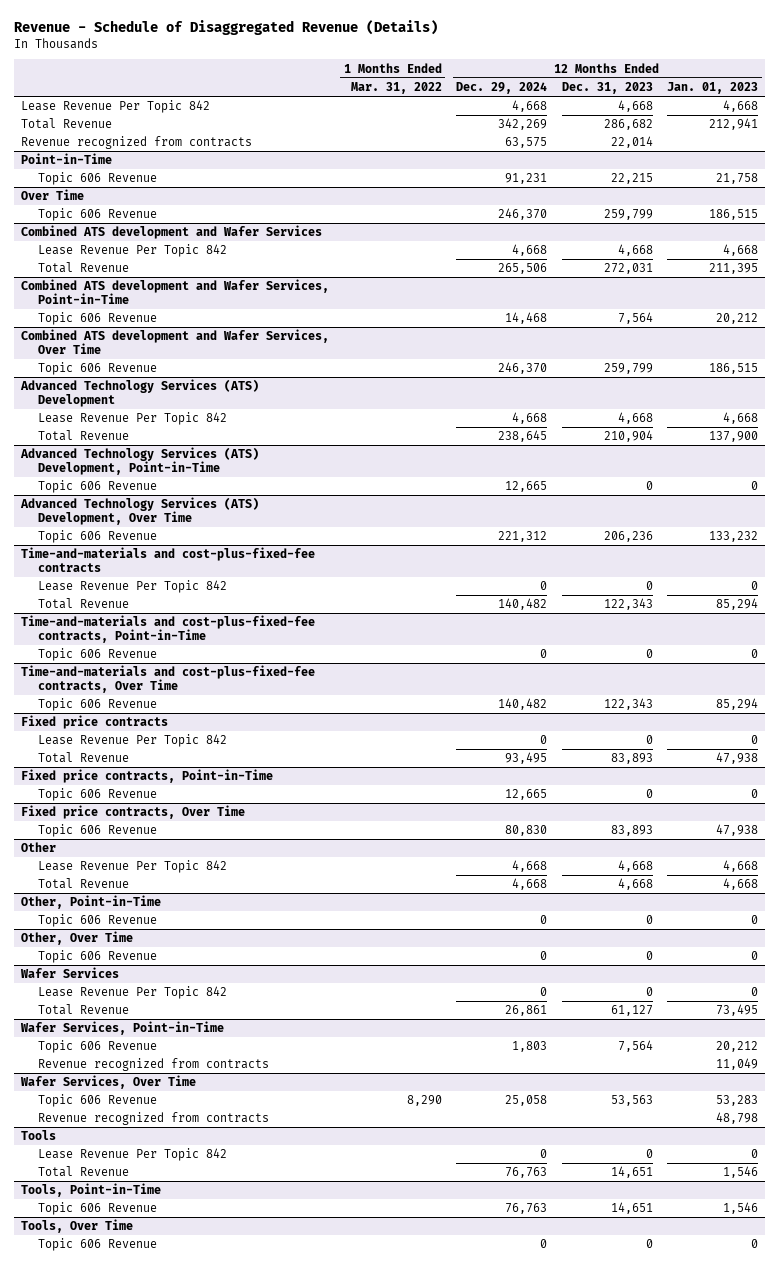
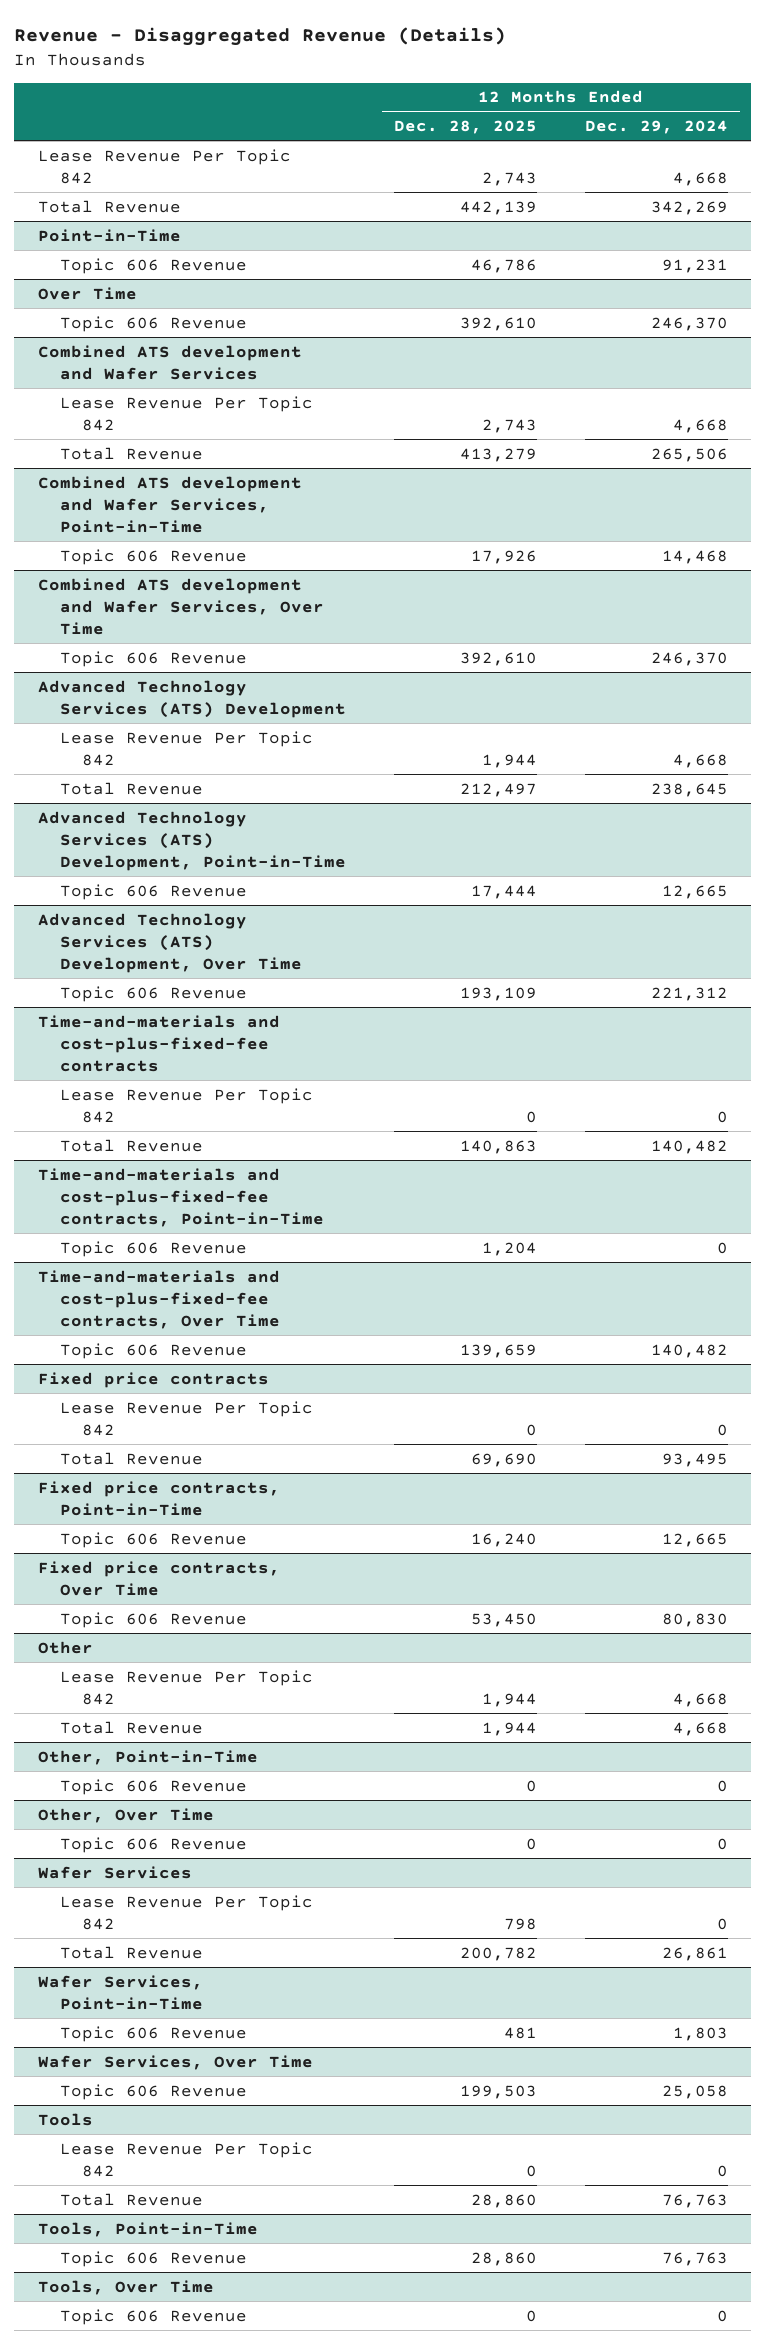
- Revenue - Schedule of Disaggregated Revenue (Details)
+ Revenue - Disaggregated Revenue (Details)
- | 1 Months Ended Mar. 31, 2022 | 12 Months Ended Dec. 29, 2024 | 12 Months Ended Dec. 31, 2023 | 12 Months Ended Jan. 01, 2023
+ | 12 Months Ended Dec. 28, 2025 | 12 Months Ended Dec. 29, 2024
- Revenue recognized from contracts | | 63,575 | 22,014 |
@ Wafer Services, Point-in-Time
- Revenue recognized from contracts | | | | 11,049
@ Wafer Services, Over Time
- Revenue recognized from contracts | | | | 48,798

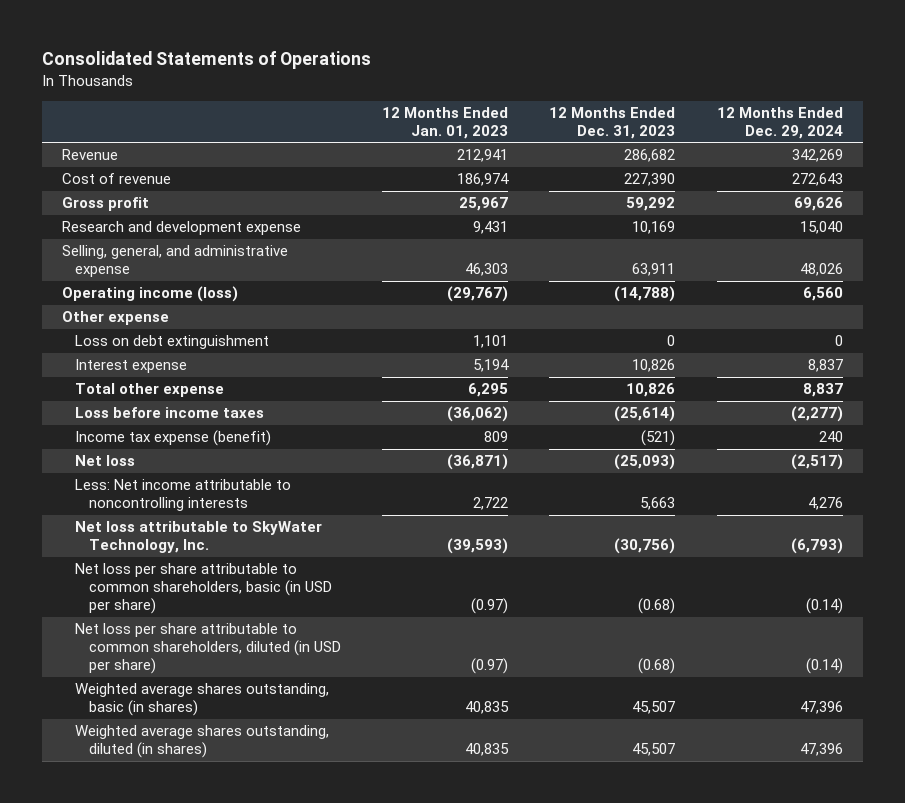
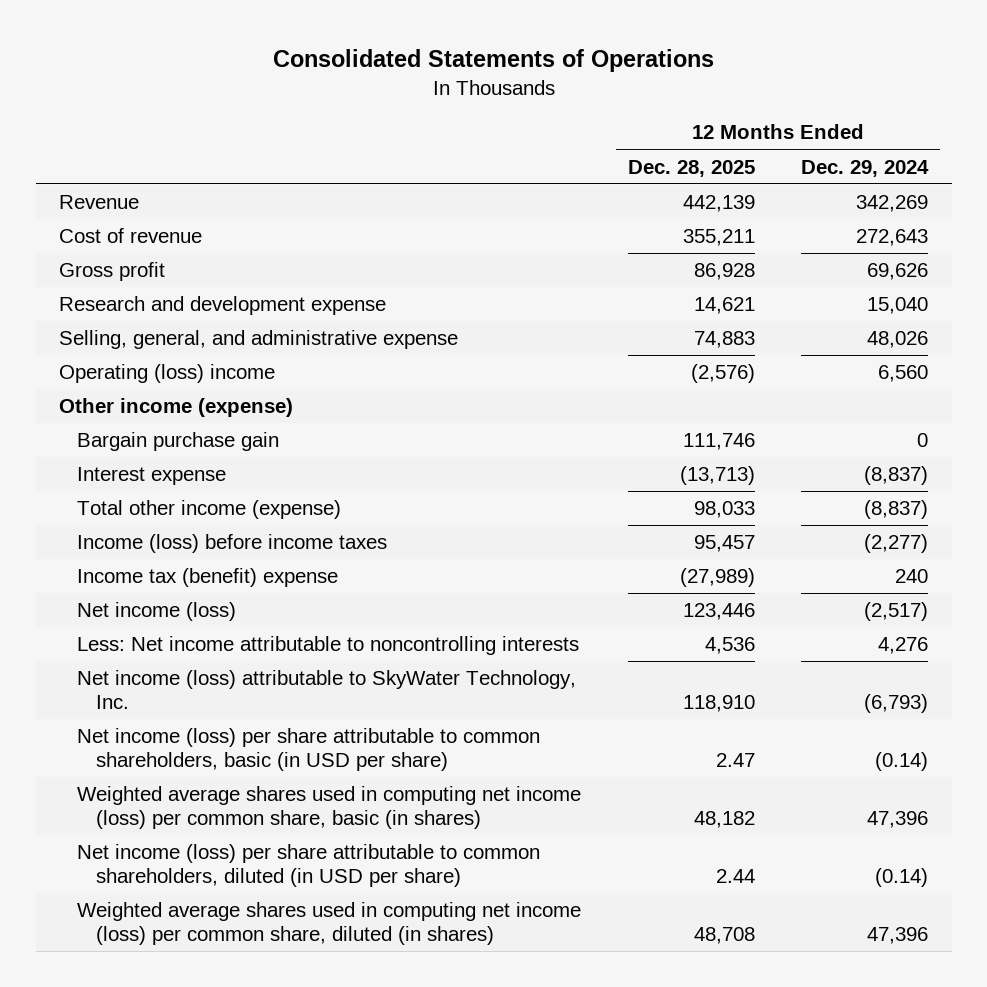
- | 12 Months Ended Jan. 01, 2023 | 12 Months Ended Dec. 31, 2023 | 12 Months Ended Dec. 29, 2024
+ | 12 Months Ended Dec. 28, 2025 | 12 Months Ended Dec. 29, 2024
- Operating income (loss) | (29,767) | (14,788) | 6,560
- Other expense
- Loss on debt extinguishment | 1,101 | 0 | 0
- Interest expense | 5,194 | 10,826 | 8,837
- Total other expense | 6,295 | 10,826 | 8,837
- Loss before income taxes | (36,062) | (25,614) | (2,277)
- Income tax expense (benefit) | 809 | (521) | 240
- Net loss | (36,871) | (25,093) | (2,517)
+ Operating (loss) income | (2,576) | 6,560
+ Other income (expense)
+ Bargain purchase gain | 111,746 | 0
+ Interest expense | (13,713) | (8,837)
+ Total other income (expense) | 98,033 | (8,837)
+ Income (loss) before income taxes | 95,457 | (2,277)
+ Income tax (benefit) expense | (27,989) | 240
+ Net income (loss) | 123,446 | (2,517)
- Net loss attributable to SkyWater Technology, Inc. | (39,593) | (30,756) | (6,793)
- Net loss per share attributable to common shareholders, basic (in USD per share) | (0.97) | (0.68) | (0.14)
- Net loss per share attributable to common shareholders, diluted (in USD per share) | (0.97) | (0.68) | (0.14)
- Weighted average shares outstanding, basic (in shares) | 40,835 | 45,507 | 47,396
- Weighted average shares outstanding, diluted (in shares) | 40,835 | 45,507 | 47,396
+ Net income (loss) attributable to SkyWater Technology, Inc. | 118,910 | (6,793)
+ Net income (loss) per share attributable to common shareholders, basic (in USD per share) | 2.47 | (0.14)
+ Weighted average shares used in computing net income (loss) per common share, basic (in shares) | 48,182 | 47,396
+ Net income (loss) per share attributable to common shareholders, diluted (in USD per share) | 2.44 | (0.14)
+ Weighted average shares used in computing net income (loss) per common share, diluted (in shares) | 48,708 | 47,396

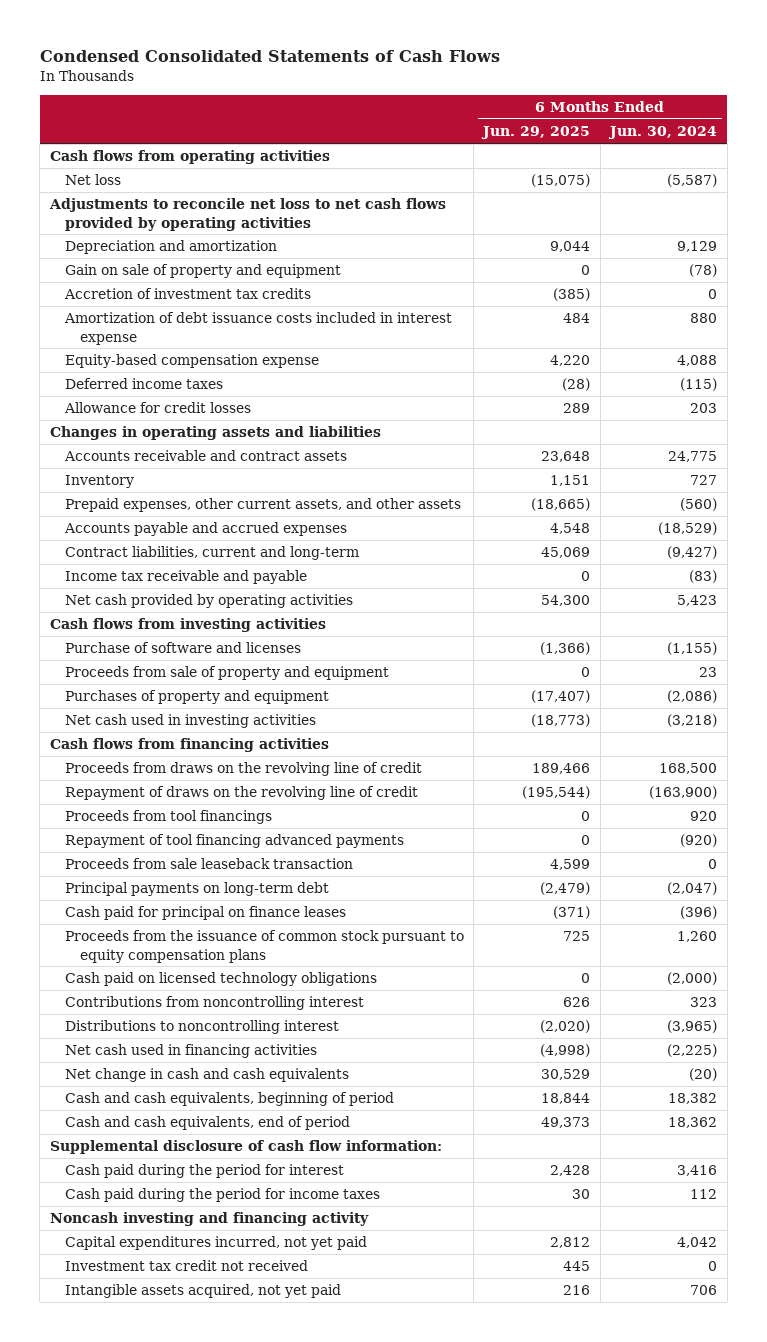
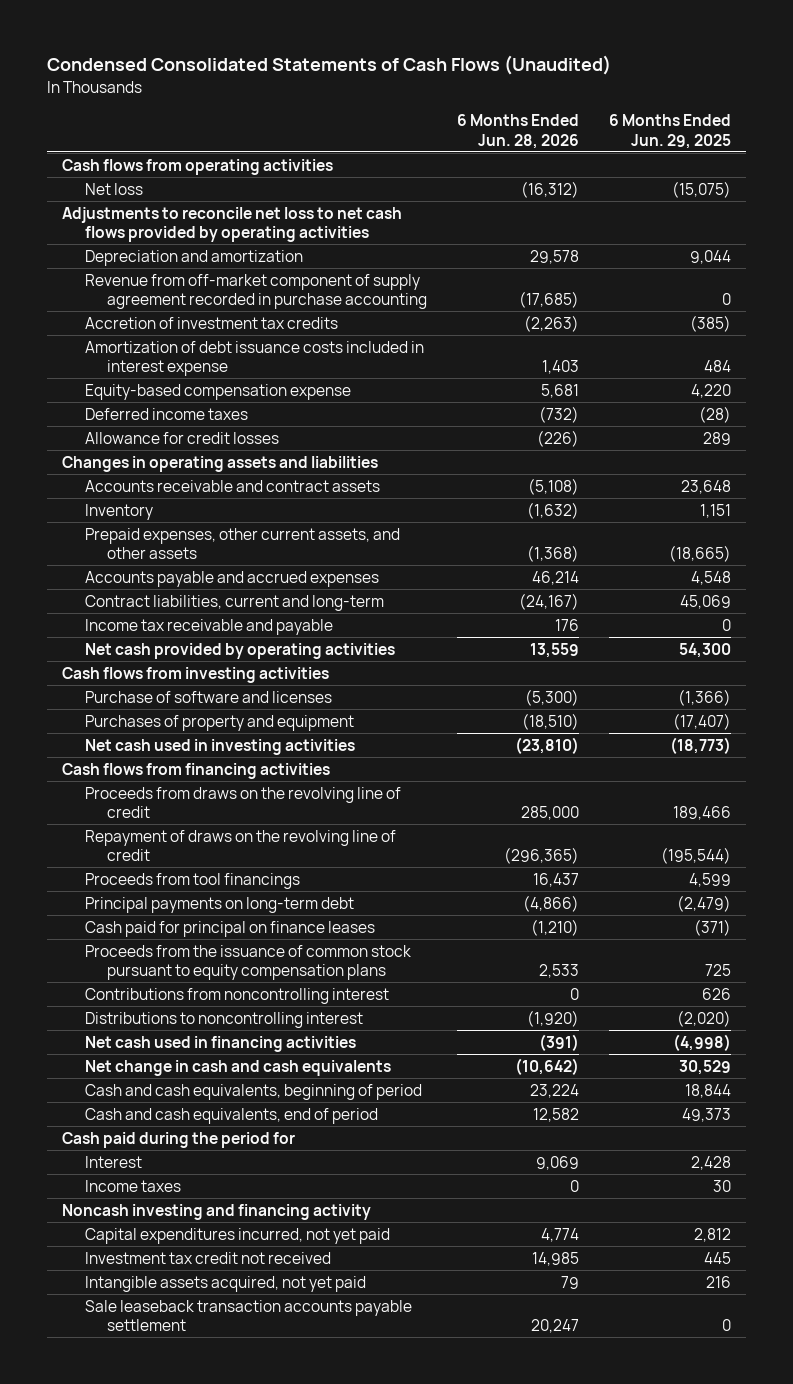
- Condensed Consolidated Statements of Cash Flows
+ Condensed Consolidated Statements of Cash Flows (Unaudited)
- | 6 Months Ended Jun. 29, 2025 | 6 Months Ended Jun. 30, 2024
+ | 6 Months Ended Jun. 28, 2026 | 6 Months Ended Jun. 29, 2025
- Gain on sale of property and equipment | 0 | (78)
+ Revenue from off-market component of supply agreement recorded in purchase accounting | (17,685) | 0
- Proceeds from sale of property and equipment | 0 | 23
- Proceeds from tool financings | 0 | 920
- Repayment of tool financing advanced payments | 0 | (920)
- Proceeds from sale leaseback transaction | 4,599 | 0
+ Proceeds from tool financings | 16,437 | 4,599
- Cash paid on licensed technology obligations | 0 | (2,000)
- Supplemental disclosure of cash flow information:
- Cash paid during the period for interest | 2,428 | 3,416
- Cash paid during the period for income taxes | 30 | 112
+ Cash paid during the period for
+ Interest | 9,069 | 2,428
+ Income taxes | 0 | 30
+ Sale leaseback transaction accounts payable settlement | 20,247 | 0

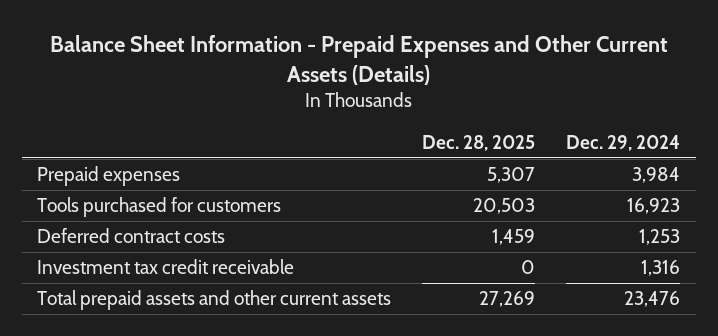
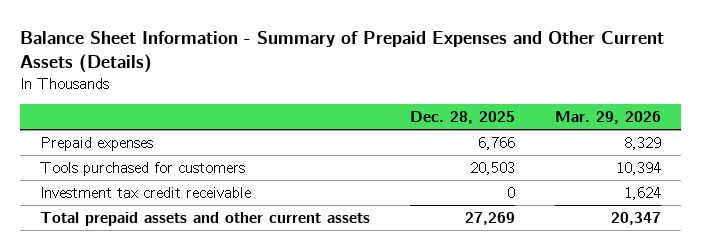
- Balance Sheet Information - Prepaid Expenses and Other Current Assets (Details)
+ Balance Sheet Information - Summary of Prepaid Expenses and Other Current Assets (Details)
- | Dec. 28, 2025 | Dec. 29, 2024
+ | Dec. 28, 2025 | Mar. 29, 2026
- Prepaid expenses | 5,307 | 3,984
+ Prepaid expenses | 6,766 | 8,329
- Deferred contract costs | 1,459 | 1,253

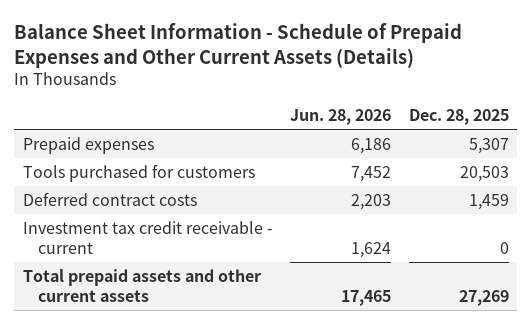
- Balance Sheet Information - Summary of Prepaid Expenses and Other Current Assets (Details)
+ Balance Sheet Information - Schedule of Prepaid Expenses and Other Current Assets (Details)
- | Dec. 28, 2025 | Mar. 29, 2026
+ | Jun. 28, 2026 | Dec. 28, 2025
- Prepaid expenses | 6,766 | 8,329
+ Prepaid expenses | 6,186 | 5,307
- Investment tax credit receivable | 0 | 1,624
+ Deferred contract costs | 2,203 | 1,459
+ Investment tax credit receivable - current | 1,624 | 0

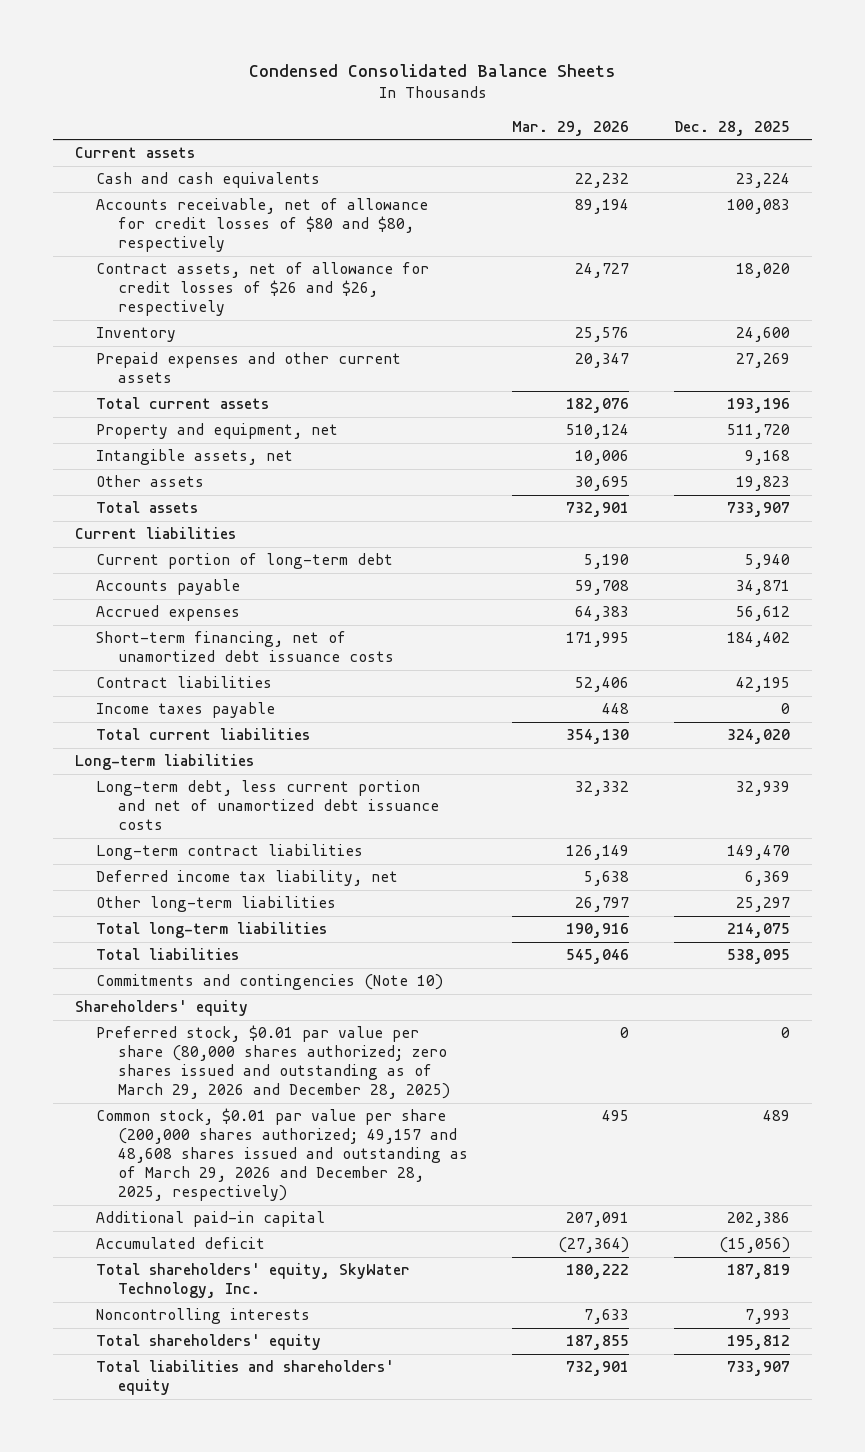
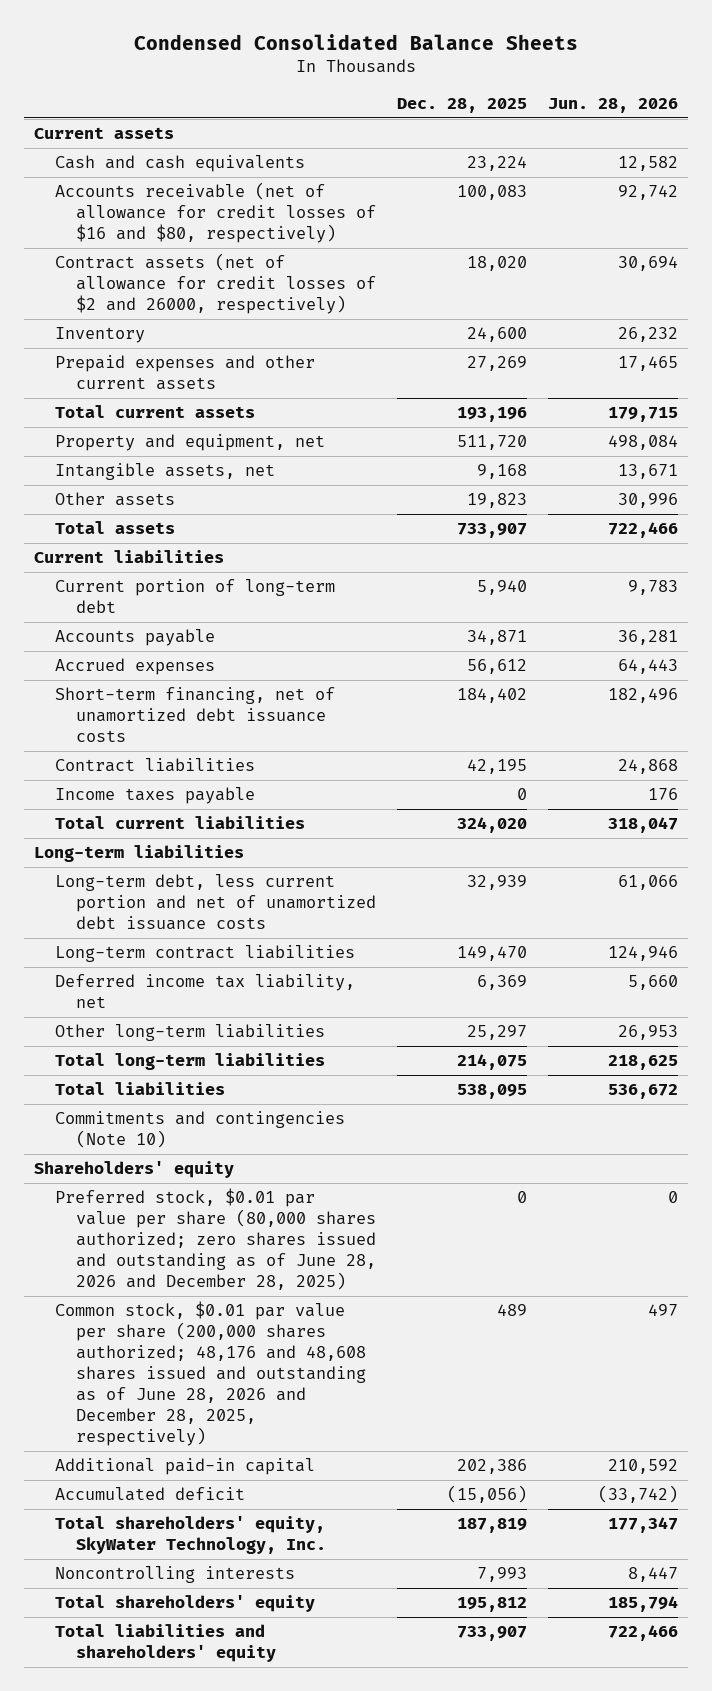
- | Mar. 29, 2026 | Dec. 28, 2025
+ | Dec. 28, 2025 | Jun. 28, 2026
- Accounts receivable, net of allowance for credit losses of $80 and $80, respectively | 89,194 | 100,083
- Contract assets, net of allowance for credit losses of $26 and $26, respectively | 24,727 | 18,020
+ Accounts receivable (net of allowance for credit losses of $16 and $80, respectively) | 100,083 | 92,742
+ Contract assets (net of allowance for credit losses of $2 and 26000, respectively) | 18,020 | 30,694
- Preferred stock, $0.01 par value per share (80,000 shares authorized; zero shares issued and outstanding as of March 29, 2026 and December 28, 2025) | 0 | 0
- Common stock, $0.01 par value per share (200,000 shares authorized; 49,157 and 48,608 shares issued and outstanding as of March 29, 2026 and December 28, 2025, respectively) | 495 | 489
+ Preferred stock, $0.01 par value per share (80,000 shares authorized; zero shares issued and outstanding as of June 28, 2026 and December 28, 2025) | 0 | 0
+ Common stock, $0.01 par value per share (200,000 shares authorized; 48,176 and 48,608 shares issued and outstanding as of June 28, 2026 and December 28, 2025, respectively) | 489 | 497

